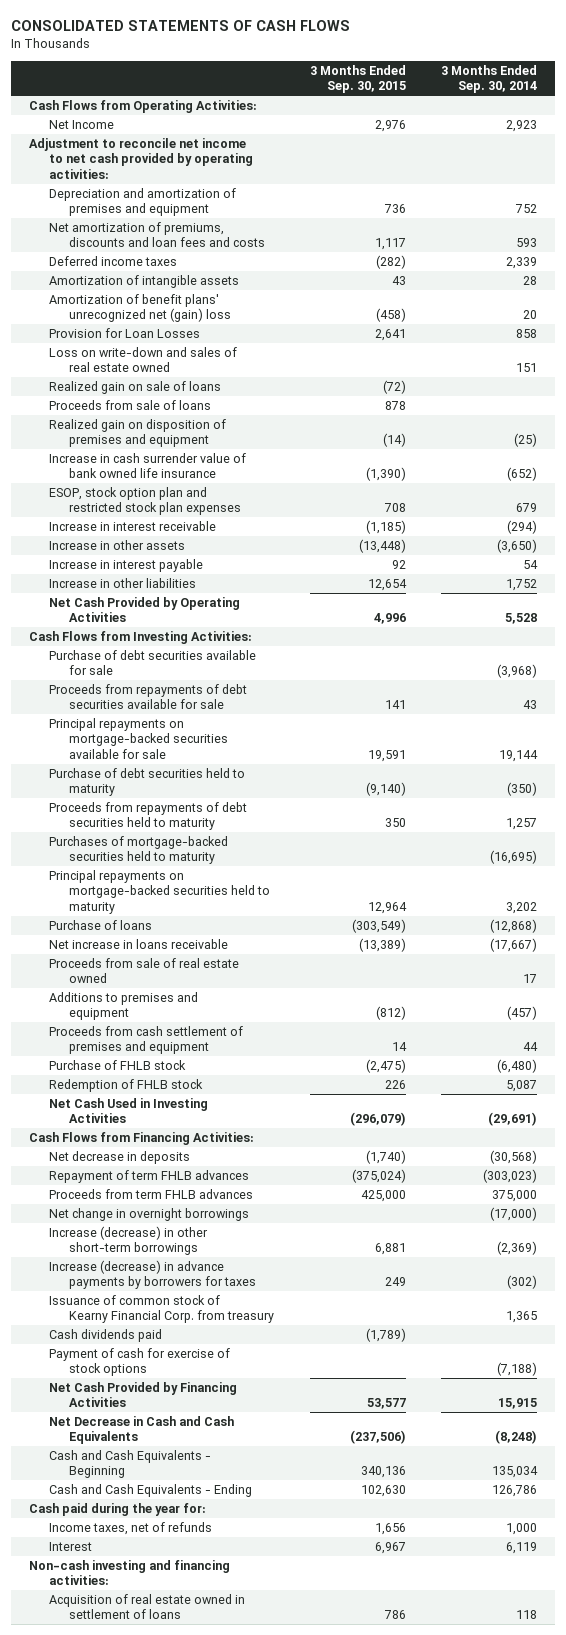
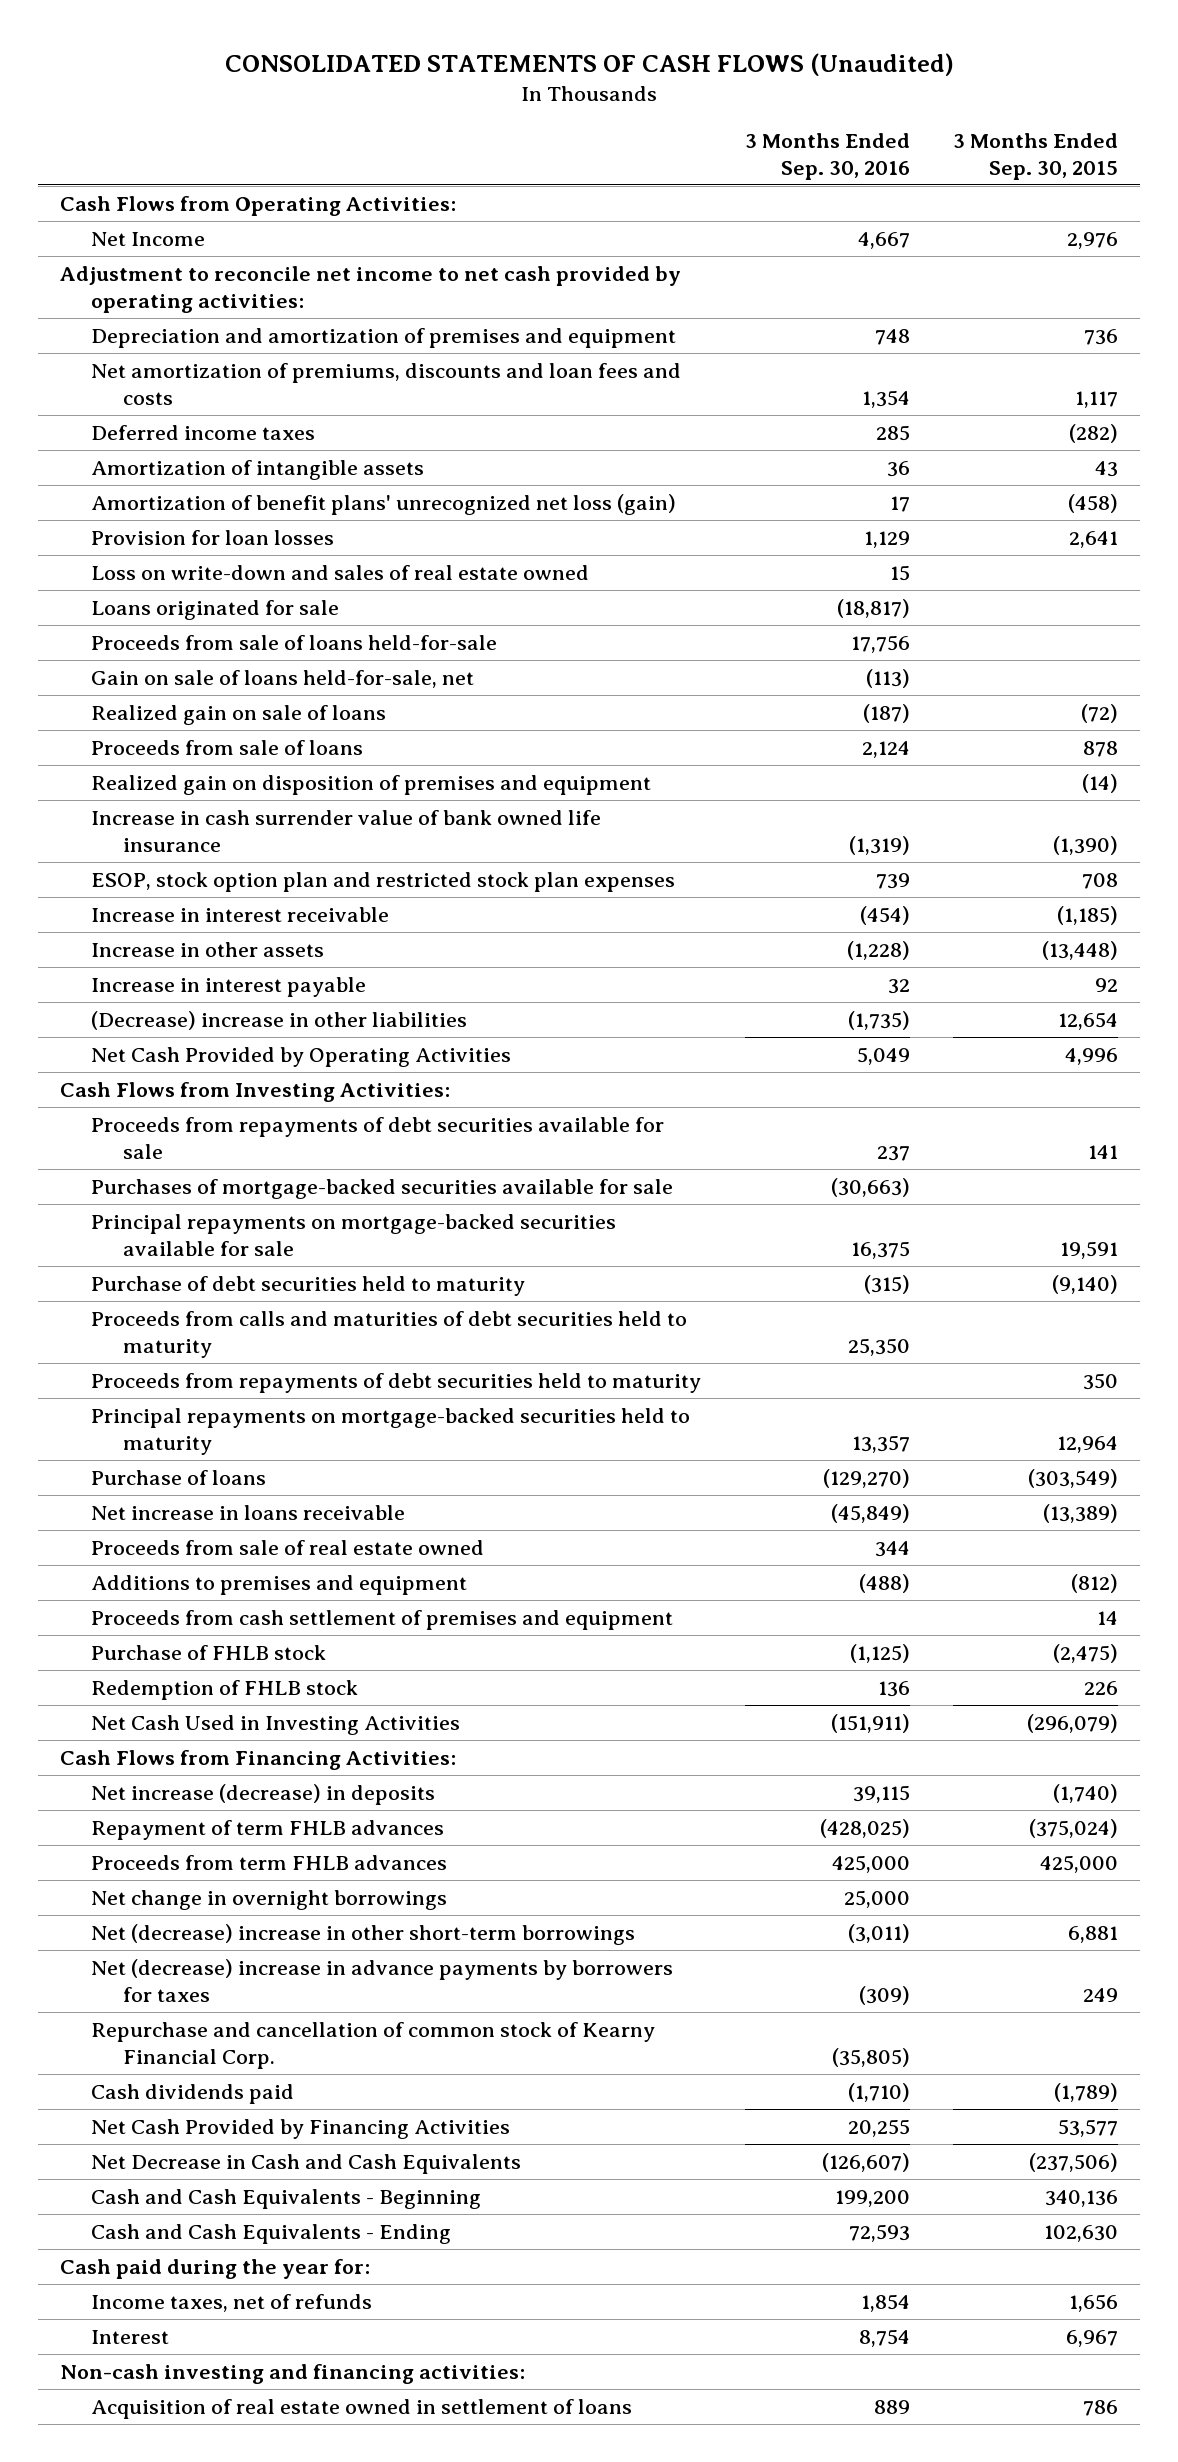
- CONSOLIDATED STATEMENTS OF CASH FLOWS
+ CONSOLIDATED STATEMENTS OF CASH FLOWS (Unaudited)
- | 3 Months Ended Sep. 30, 2015 | 3 Months Ended Sep. 30, 2014
+ | 3 Months Ended Sep. 30, 2016 | 3 Months Ended Sep. 30, 2015
- Amortization of benefit plans' unrecognized net (gain) loss | (458) | 20
- Provision for Loan Losses | 2,641 | 858
+ Amortization of benefit plans' unrecognized net loss (gain) | 17 | (458)
+ Provision for loan losses | 1,129 | 2,641
+ Loans originated for sale | (18,817) |
+ Proceeds from sale of loans held-for-sale | 17,756 |
+ Gain on sale of loans held-for-sale, net | (113) |
- Increase in other liabilities | 12,654 | 1,752
+ (Decrease) increase in other liabilities | (1,735) | 12,654
- Purchase of debt securities available for sale | | (3,968)
+ Purchases of mortgage-backed securities available for sale | (30,663) |
+ Proceeds from calls and maturities of debt securities held to maturity | 25,350 |
- Purchases of mortgage-backed securities held to maturity | | (16,695)
- Net decrease in deposits | (1,740) | (30,568)
+ Net increase (decrease) in deposits | 39,115 | (1,740)
- Increase (decrease) in other short-term borrowings | 6,881 | (2,369)
- Increase (decrease) in advance payments by borrowers for taxes | 249 | (302)
- Issuance of common stock of Kearny Financial Corp. from treasury | | 1,365
+ Net (decrease) increase in other short-term borrowings | (3,011) | 6,881
+ Net (decrease) increase in advance payments by borrowers for taxes | (309) | 249
+ Repurchase and cancellation of common stock of Kearny Financial Corp. | (35,805) |
- Payment of cash for exercise of stock options | | (7,188)

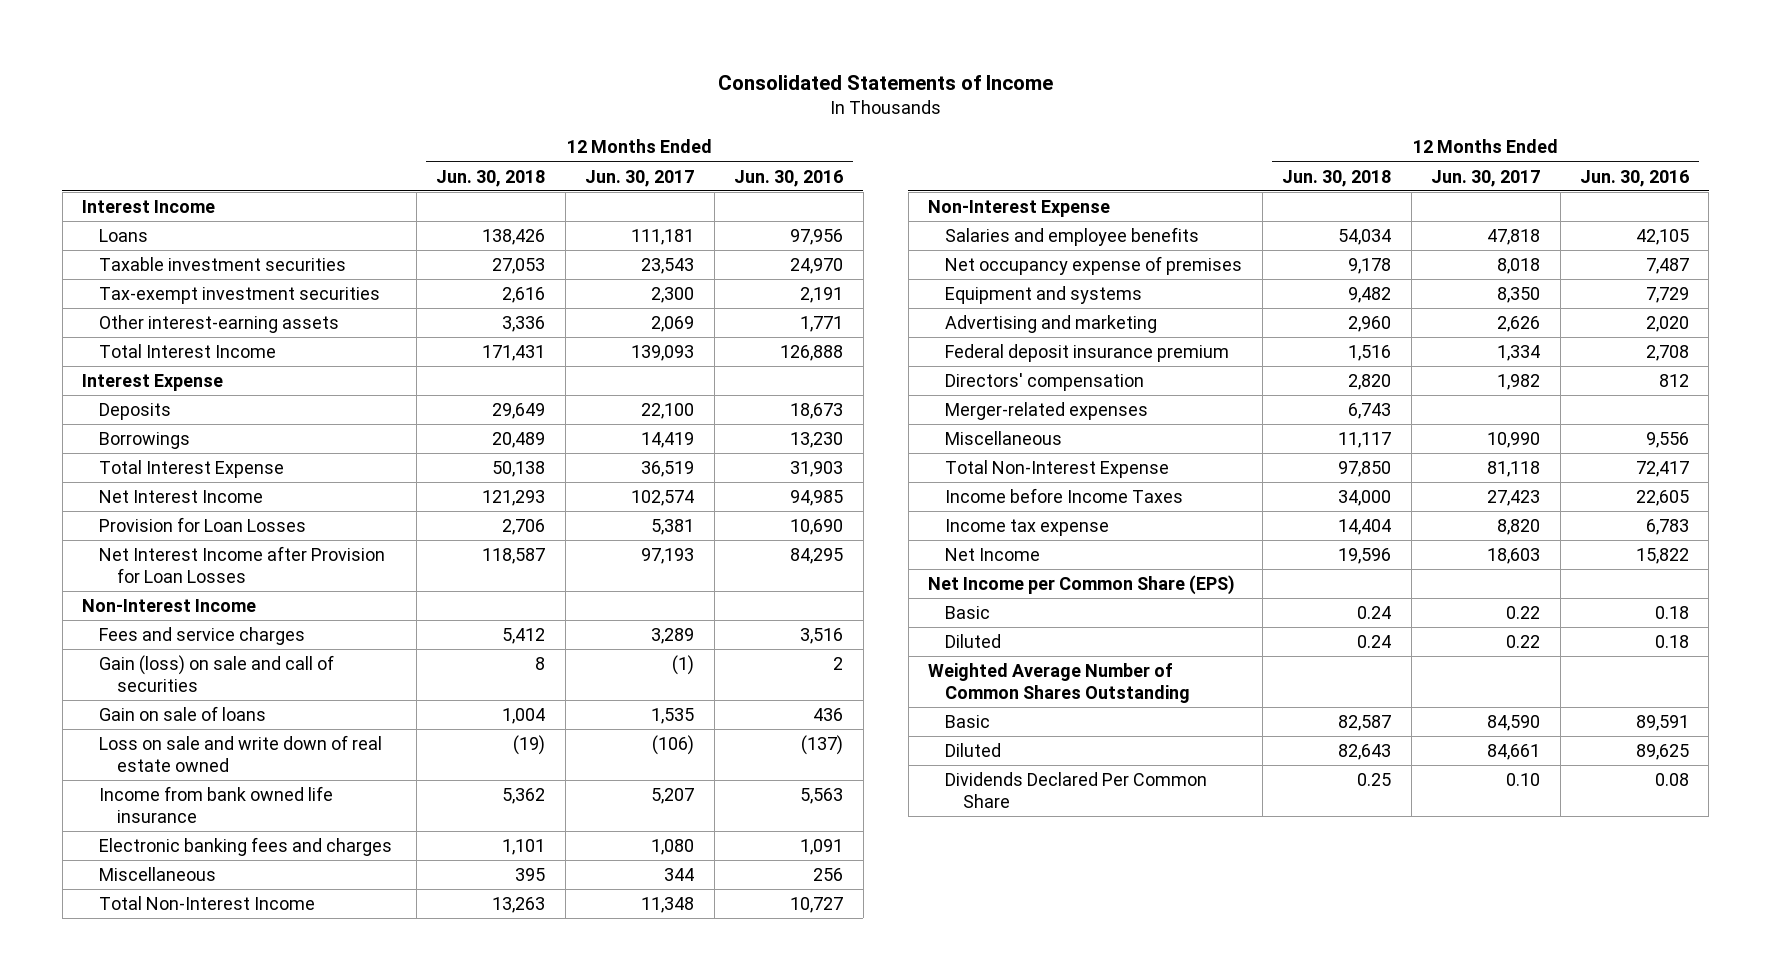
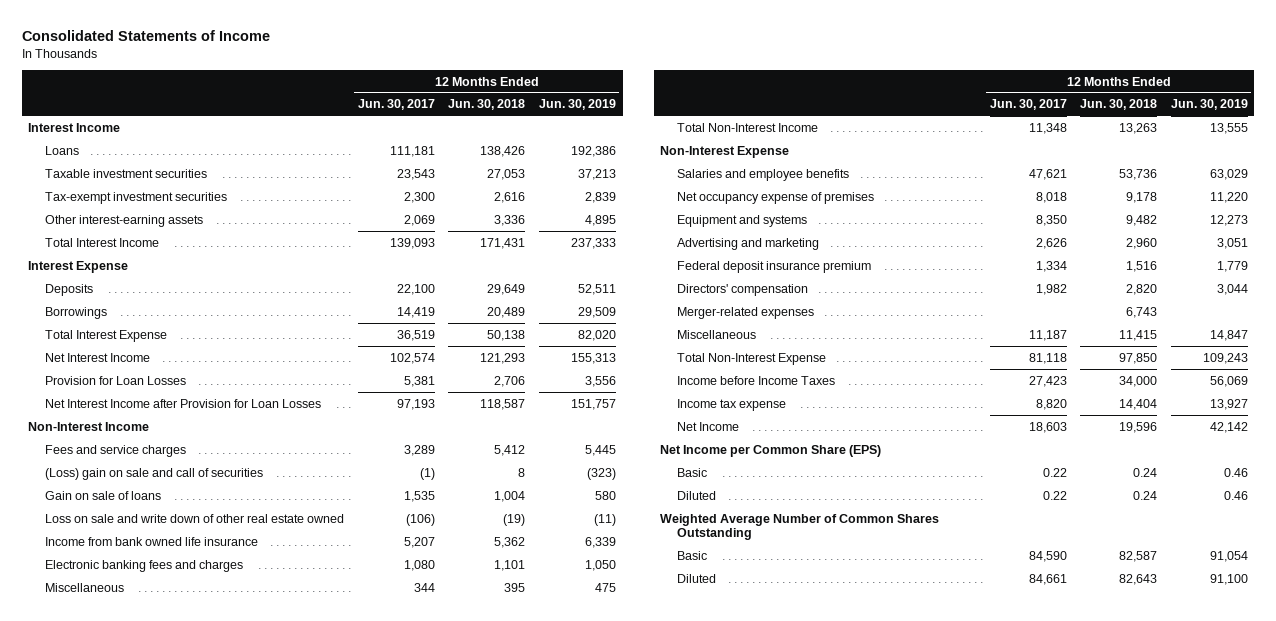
- | 12 Months Ended Jun. 30, 2018 | 12 Months Ended Jun. 30, 2017 | 12 Months Ended Jun. 30, 2016
+ | 12 Months Ended Jun. 30, 2017 | 12 Months Ended Jun. 30, 2018 | 12 Months Ended Jun. 30, 2019
- Gain (loss) on sale and call of securities | 8 | (1) | 2
+ (Loss) gain on sale and call of securities | (1) | 8 | (323)
- Loss on sale and write down of real estate owned | (19) | (106) | (137)
+ Loss on sale and write down of other real estate owned | (106) | (19) | (11)
- Salaries and employee benefits | 54,034 | 47,818 | 42,105
+ Salaries and employee benefits | 47,621 | 53,736 | 63,029
- Miscellaneous | 11,117 | 10,990 | 9,556
+ Miscellaneous | 11,187 | 11,415 | 14,847
- Dividends Declared Per Common Share | 0.25 | 0.10 | 0.08

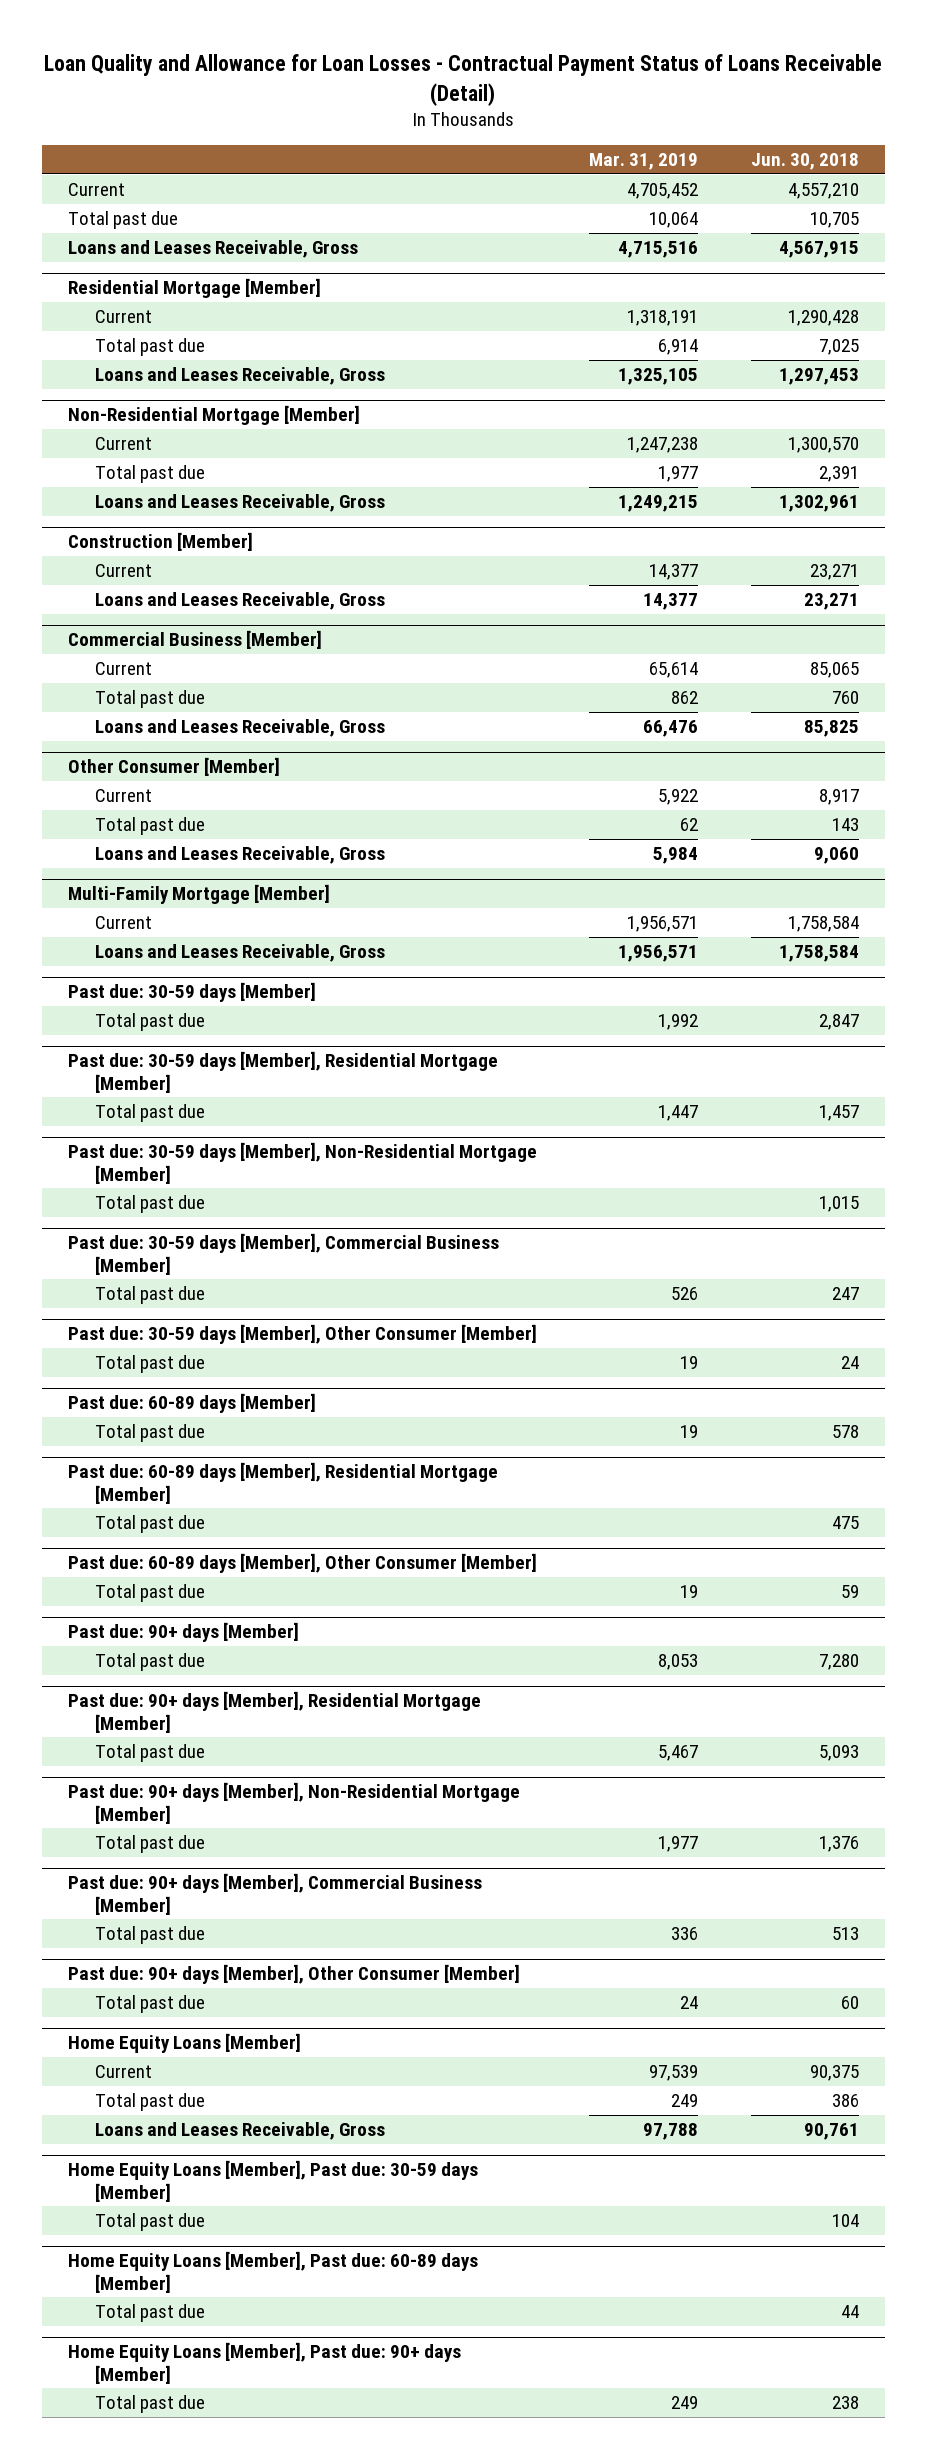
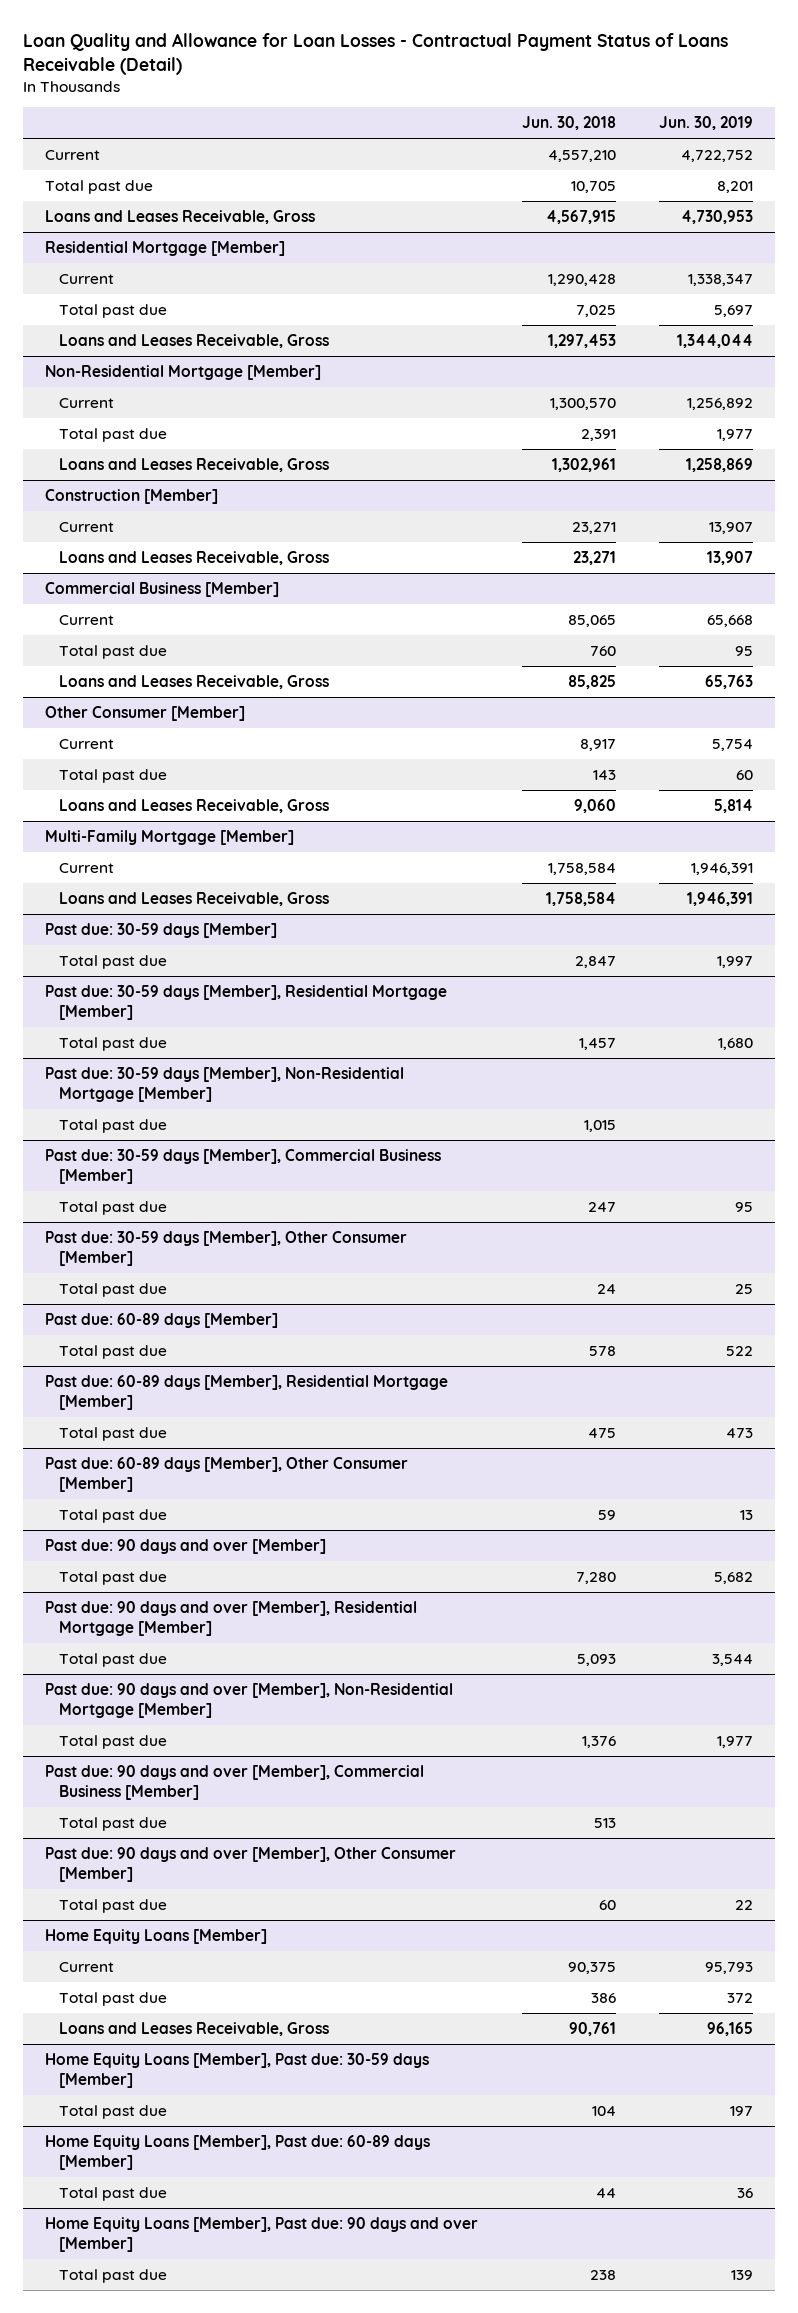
- | Mar. 31, 2019 | Jun. 30, 2018
+ | Jun. 30, 2018 | Jun. 30, 2019
- Past due: 90+ days [Member]
+ Past due: 90 days and over [Member]
- Past due: 90+ days [Member], Residential Mortgage [Member]
+ Past due: 90 days and over [Member], Residential Mortgage [Member]
- Past due: 90+ days [Member], Non-Residential Mortgage [Member]
+ Past due: 90 days and over [Member], Non-Residential Mortgage [Member]
- Past due: 90+ days [Member], Commercial Business [Member]
+ Past due: 90 days and over [Member], Commercial Business [Member]
- Past due: 90+ days [Member], Other Consumer [Member]
+ Past due: 90 days and over [Member], Other Consumer [Member]
- Home Equity Loans [Member], Past due: 90+ days [Member]
+ Home Equity Loans [Member], Past due: 90 days and over [Member]

